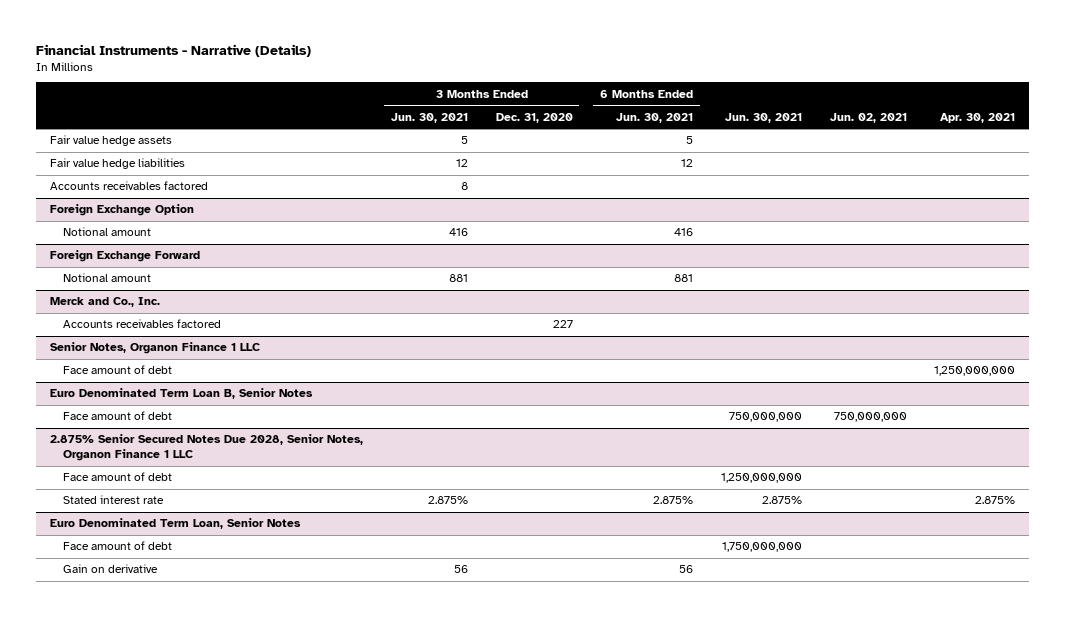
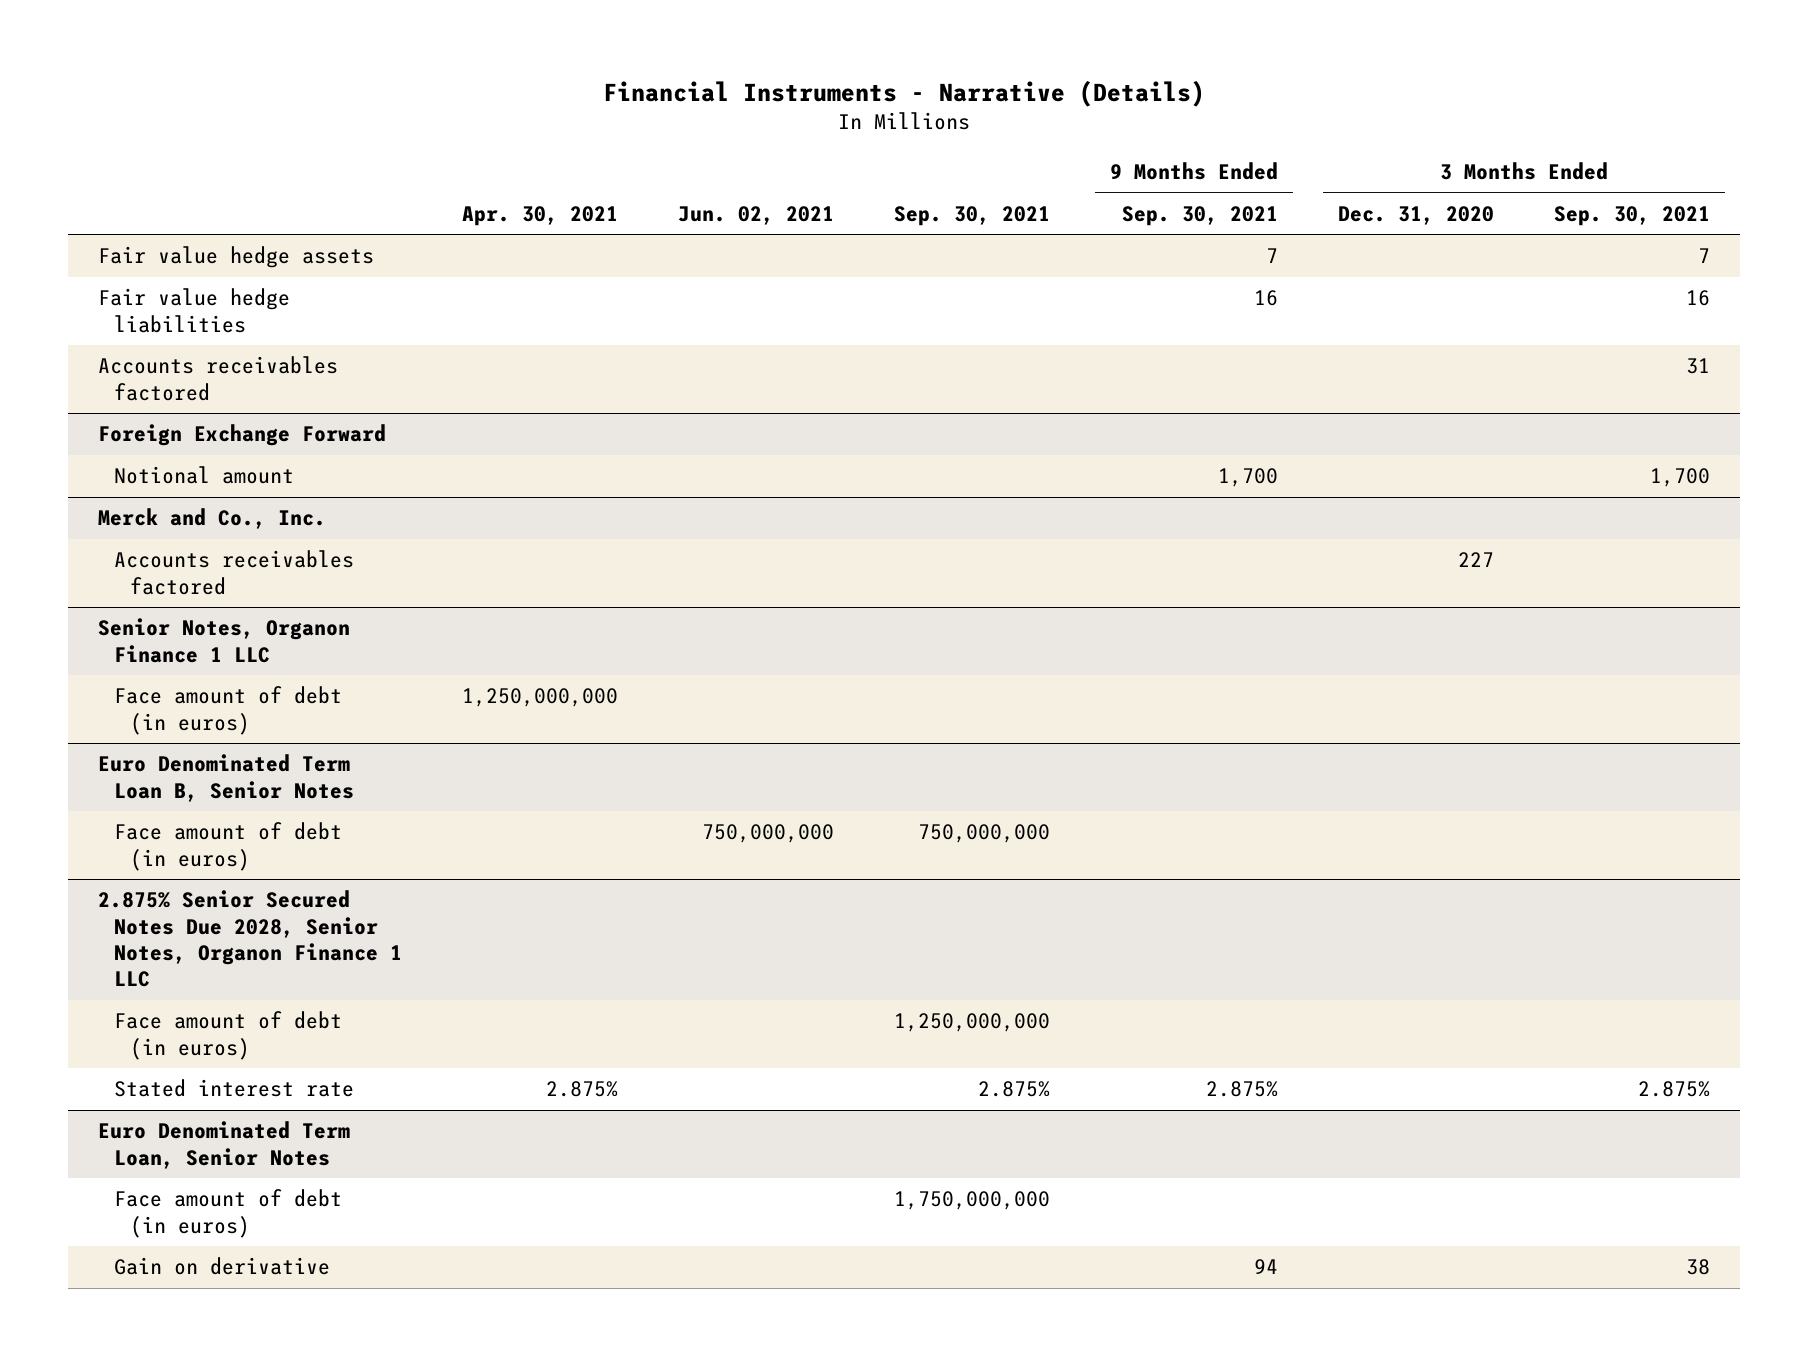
- | 3 Months Ended Jun. 30, 2021 | 3 Months Ended Dec. 31, 2020 | 6 Months Ended Jun. 30, 2021 | Jun. 30, 2021 | Jun. 02, 2021 | Apr. 30, 2021
+ | Apr. 30, 2021 | Jun. 02, 2021 | Sep. 30, 2021 | 9 Months Ended Sep. 30, 2021 | 3 Months Ended Dec. 31, 2020 | 3 Months Ended Sep. 30, 2021
- Foreign Exchange Option
- Notional amount | 416 | | 416 | | |
@ Senior Notes, Organon Finance 1 LLC
- Face amount of debt | | | | | | 1,250,000,000
+ Face amount of debt (in euros) | 1,250,000,000 | | | | |
@ Euro Denominated Term Loan B, Senior Notes
- Face amount of debt | | | | 750,000,000 | 750,000,000 |
+ Face amount of debt (in euros) | | 750,000,000 | 750,000,000 | | |
@ 2.875% Senior Secured Notes Due 2028, Senior Notes, Organon Finance 1 LLC
- Face amount of debt | | | | 1,250,000,000 | |
+ Face amount of debt (in euros) | | | 1,250,000,000 | | |
@ Euro Denominated Term Loan, Senior Notes
- Face amount of debt | | | | 1,750,000,000 | |
+ Face amount of debt (in euros) | | | 1,750,000,000 | | |

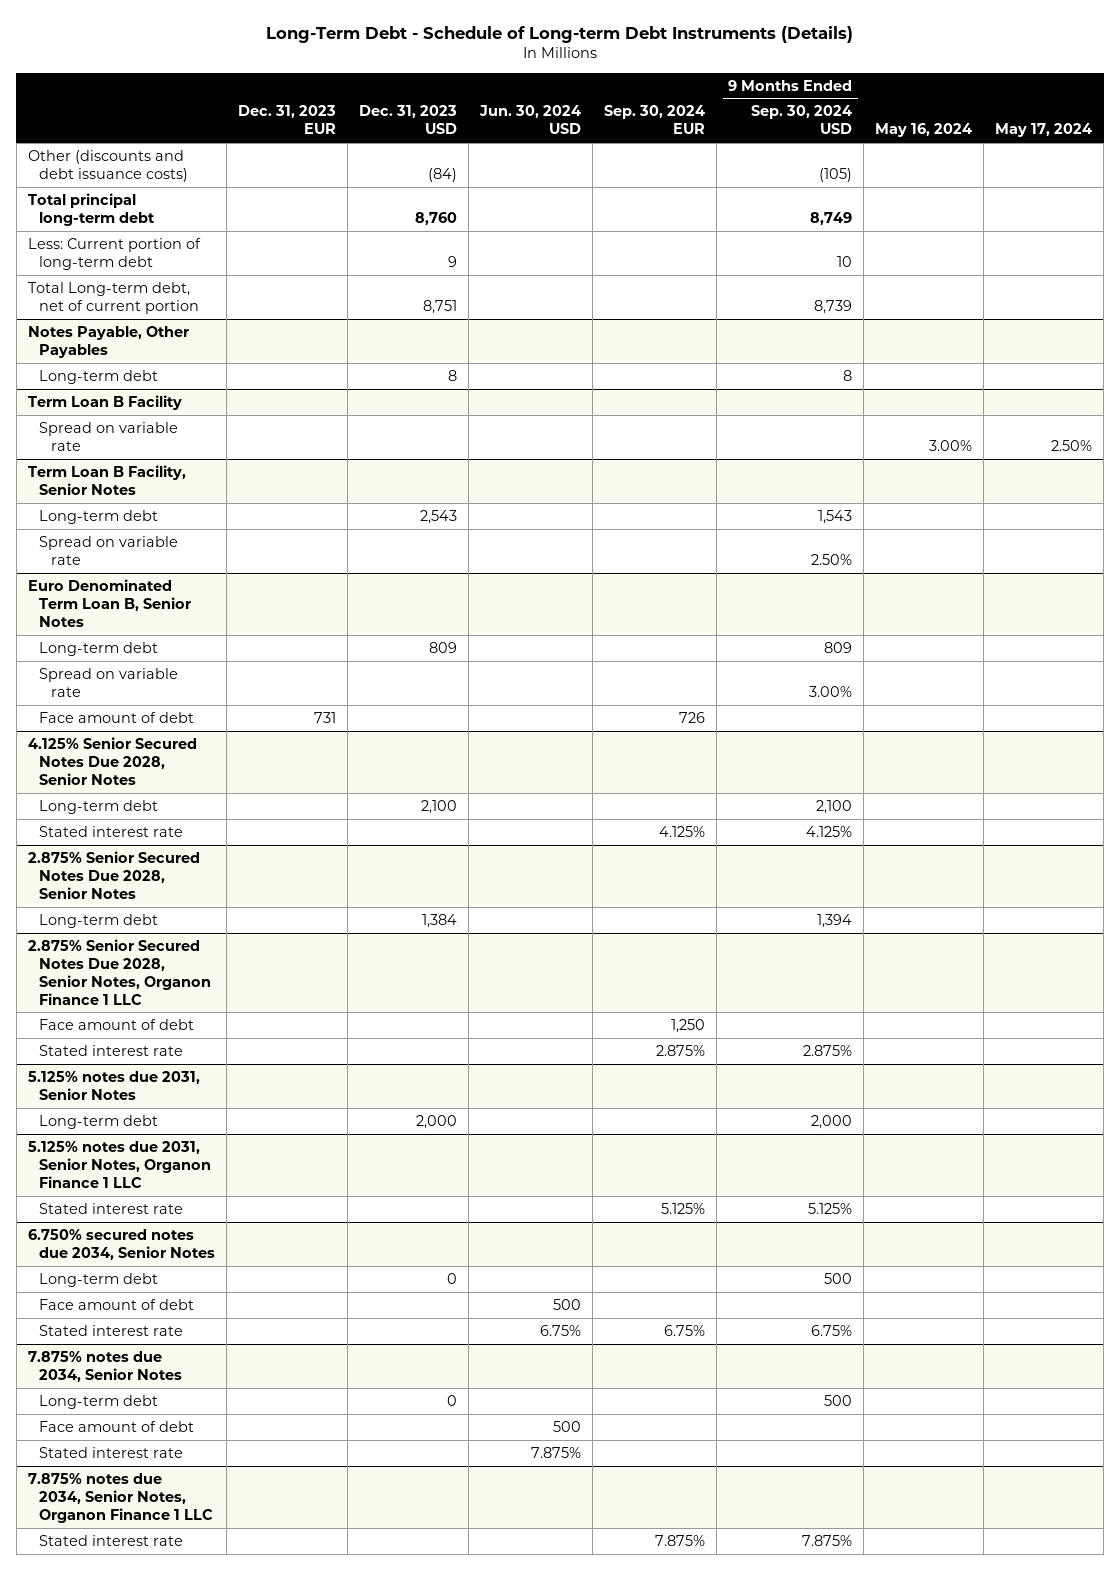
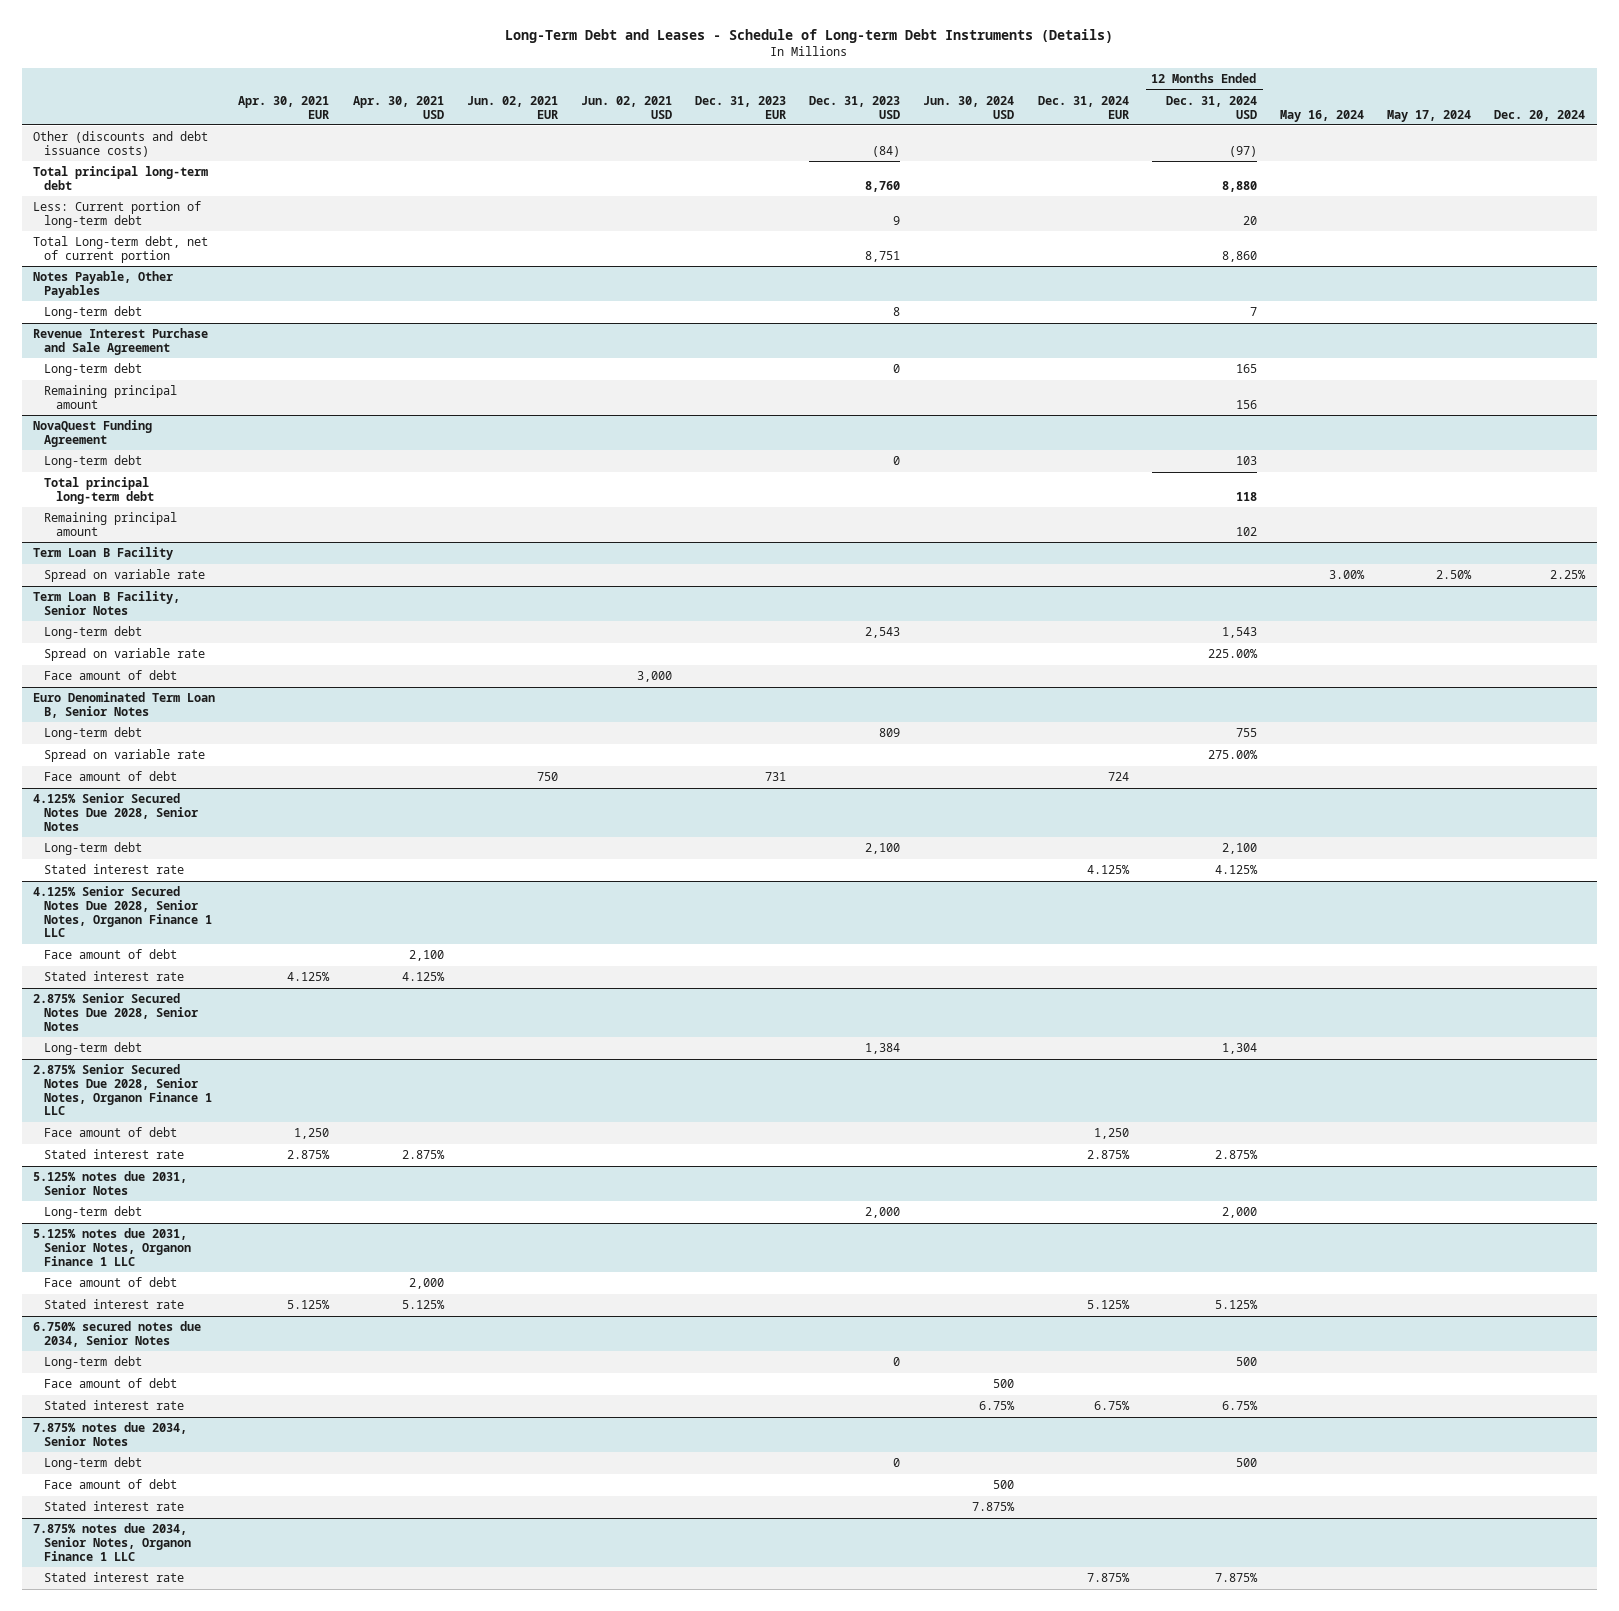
- Long-Term Debt - Schedule of Long-term Debt Instruments (Details)
+ Long-Term Debt and Leases - Schedule of Long-term Debt Instruments (Details)
- | Dec. 31, 2023 EUR | Dec. 31, 2023 USD | Jun. 30, 2024 USD | Sep. 30, 2024 EUR | 9 Months Ended Sep. 30, 2024 USD | May 16, 2024 | May 17, 2024
+ | Apr. 30, 2021 EUR | Apr. 30, 2021 USD | Jun. 02, 2021 EUR | Jun. 02, 2021 USD | Dec. 31, 2023 EUR | Dec. 31, 2023 USD | Jun. 30, 2024 USD | Dec. 31, 2024 EUR | 12 Months Ended Dec. 31, 2024 USD | May 16, 2024 | May 17, 2024 | Dec. 20, 2024
+ Revenue Interest Purchase and Sale Agreement
+ Long-term debt | | | | | | 0 | | | 165 | | |
+ Remaining principal amount | | | | | | | | | 156 | | |
+ NovaQuest Funding Agreement
+ Long-term debt | | | | | | 0 | | | 103 | | |
+ Total principal long-term debt | | | | | | | | | 118 | | |
+ Remaining principal amount | | | | | | | | | 102 | | |
@ Term Loan B Facility, Senior Notes
+ Face amount of debt | | | | 3,000 | | | | | | | |
+ 4.125% Senior Secured Notes Due 2028, Senior Notes, Organon Finance 1 LLC
+ Face amount of debt | | 2,100 | | | | | | | | | |
+ Stated interest rate | 4.125% | 4.125% | | | | | | | | | |
@ 5.125% notes due 2031, Senior Notes, Organon Finance 1 LLC
+ Face amount of debt | | 2,000 | | | | | | | | | |

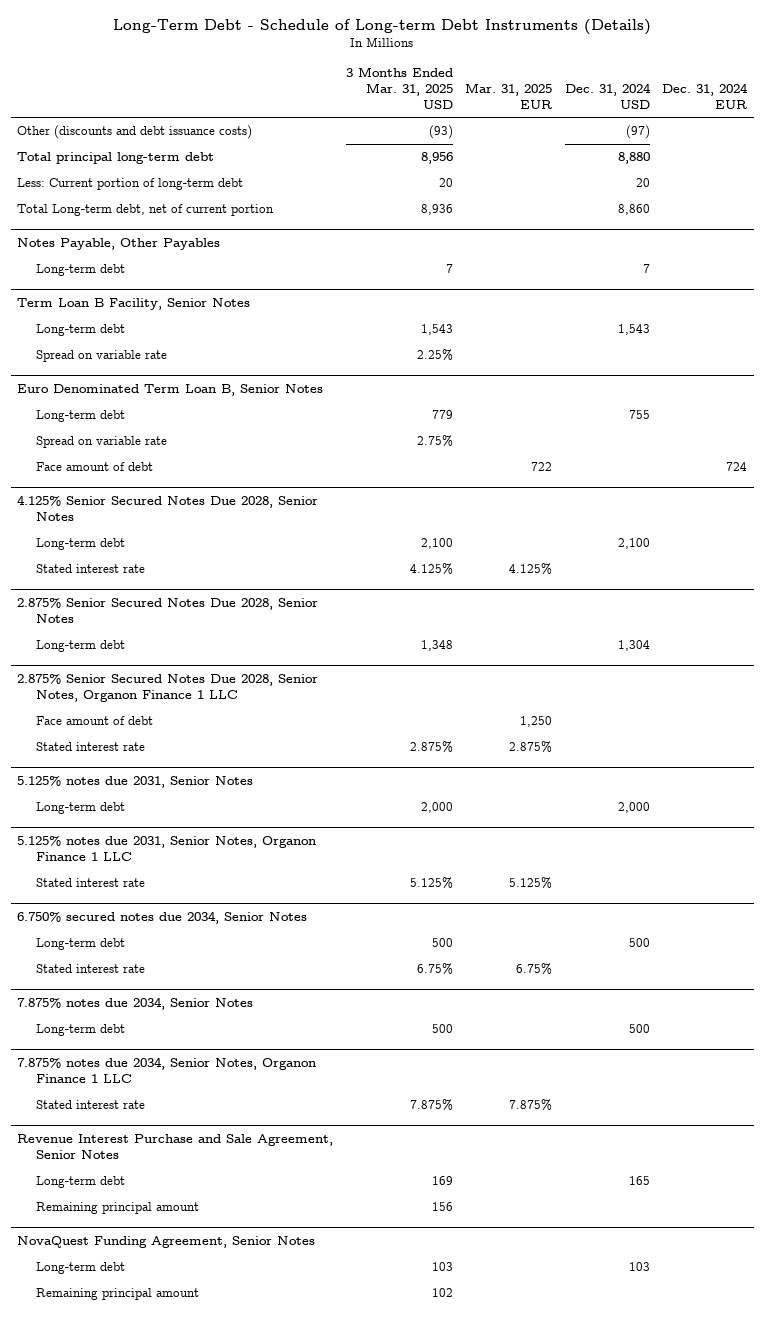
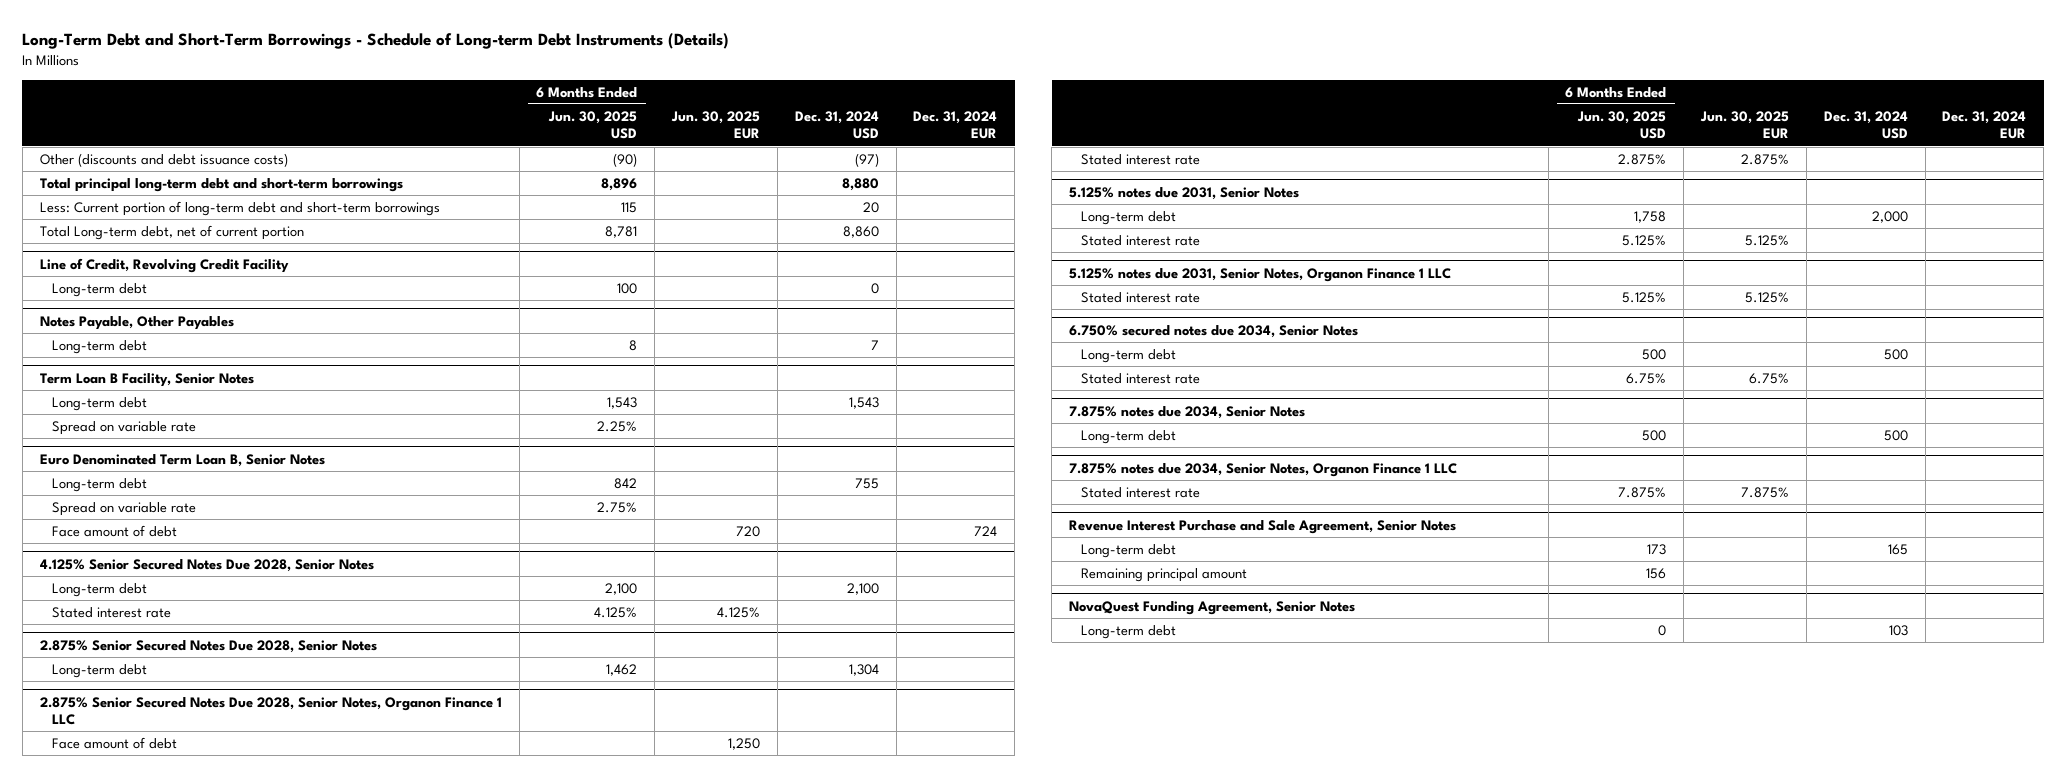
- Long-Term Debt - Schedule of Long-term Debt Instruments (Details)
+ Long-Term Debt and Short-Term Borrowings - Schedule of Long-term Debt Instruments (Details)
- | 3 Months Ended Mar. 31, 2025 USD | Mar. 31, 2025 EUR | Dec. 31, 2024 USD | Dec. 31, 2024 EUR
+ | 6 Months Ended Jun. 30, 2025 USD | Jun. 30, 2025 EUR | Dec. 31, 2024 USD | Dec. 31, 2024 EUR
- Total principal long-term debt | 8,956 | | 8,880 |
- Less: Current portion of long-term debt | 20 | | 20 |
+ Total principal long-term debt and short-term borrowings | 8,896 | | 8,880 |
+ Less: Current portion of long-term debt and short-term borrowings | 115 | | 20 |
+ Line of Credit, Revolving Credit Facility
+ Long-term debt | 100 | | 0 |
@ 5.125% notes due 2031, Senior Notes
+ Stated interest rate | 5.125% | 5.125% | |
@ NovaQuest Funding Agreement, Senior Notes
- Remaining principal amount | 102 | | |

